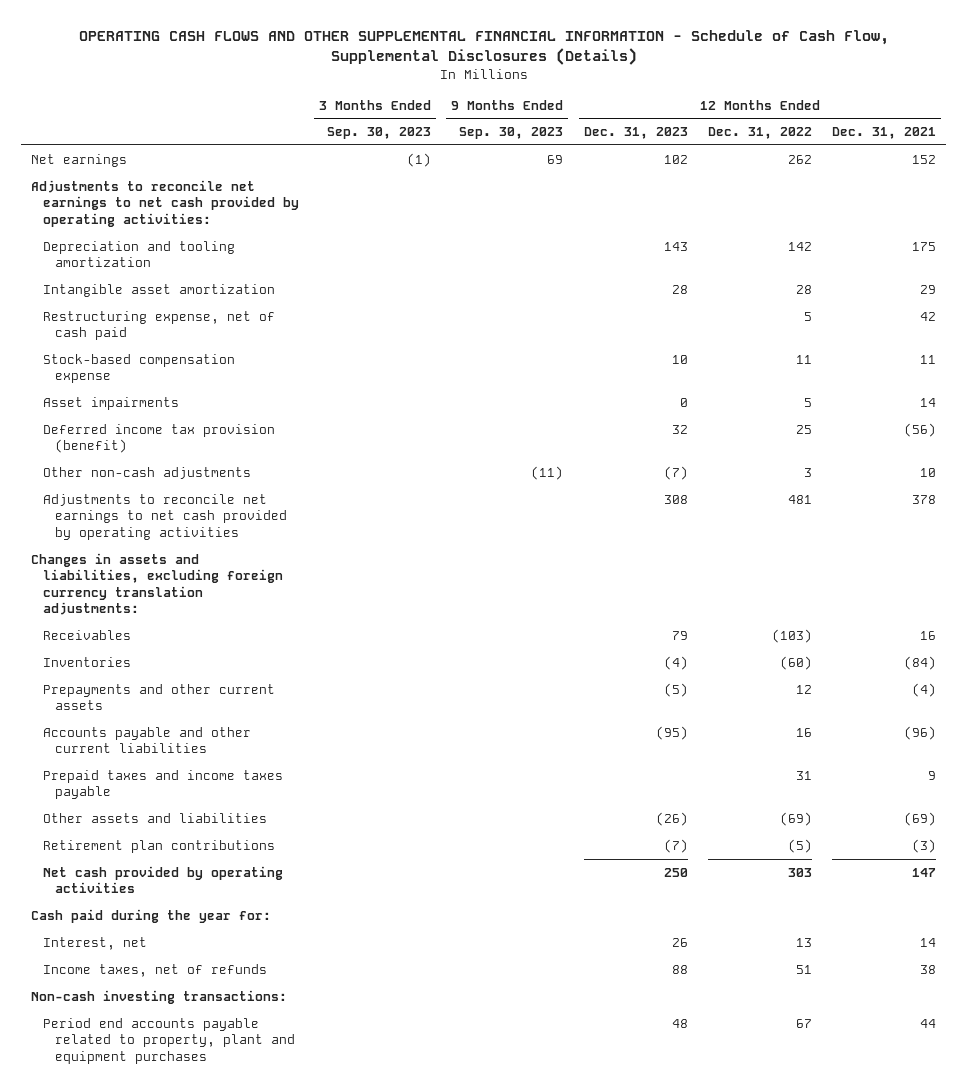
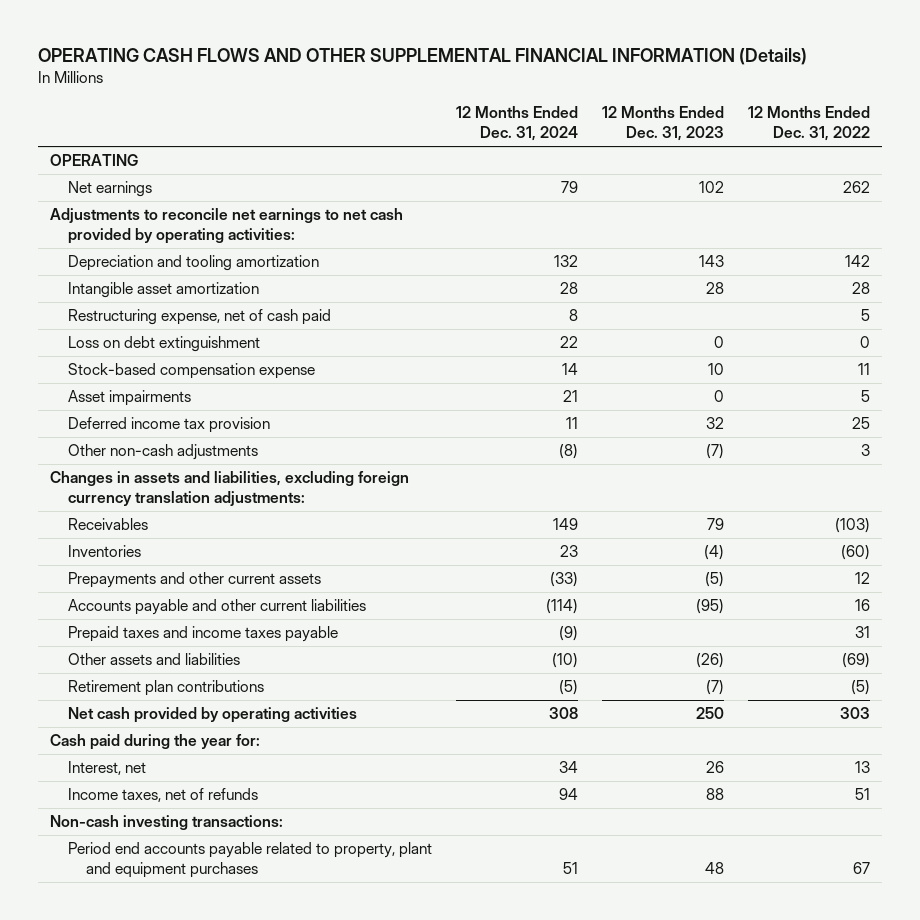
- OPERATING CASH FLOWS AND OTHER SUPPLEMENTAL FINANCIAL INFORMATION - Schedule of Cash Flow, Supplemental Disclosures (Details)
+ OPERATING CASH FLOWS AND OTHER SUPPLEMENTAL FINANCIAL INFORMATION (Details)
- | 3 Months Ended Sep. 30, 2023 | 9 Months Ended Sep. 30, 2023 | 12 Months Ended Dec. 31, 2023 | 12 Months Ended Dec. 31, 2022 | 12 Months Ended Dec. 31, 2021
+ | 12 Months Ended Dec. 31, 2024 | 12 Months Ended Dec. 31, 2023 | 12 Months Ended Dec. 31, 2022
+ OPERATING
+ Loss on debt extinguishment | 22 | 0 | 0
- Deferred income tax provision (benefit) | | | 32 | 25 | (56)
+ Deferred income tax provision | 11 | 32 | 25
- Adjustments to reconcile net earnings to net cash provided by operating activities | | | 308 | 481 | 378

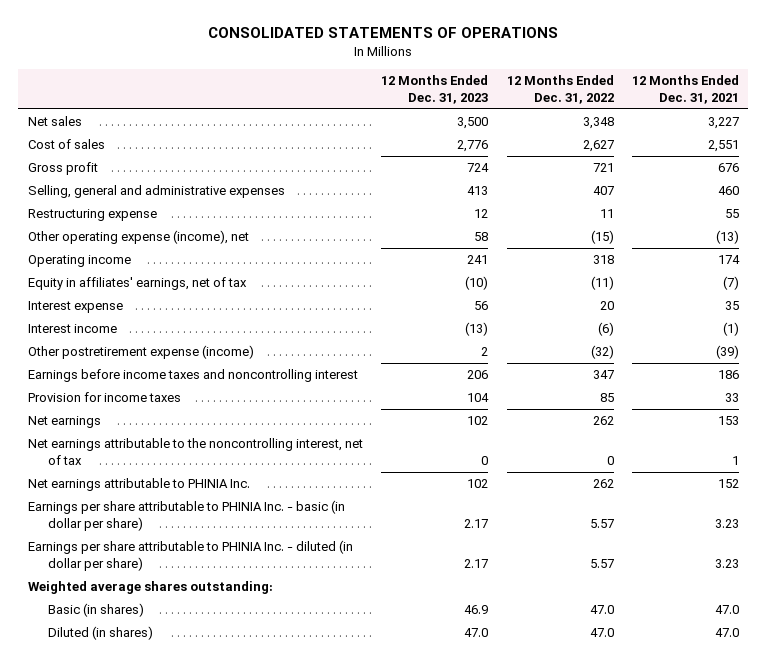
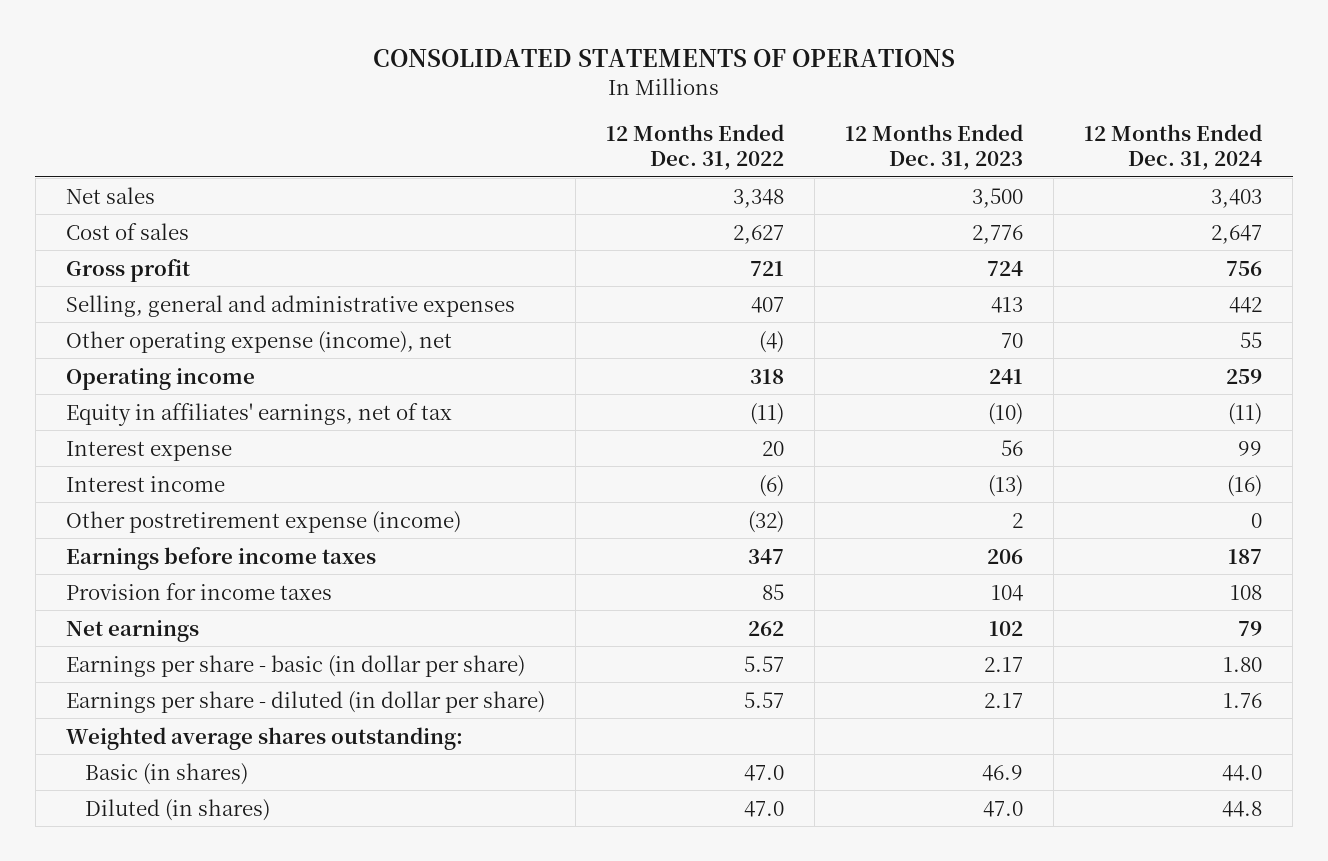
- | 12 Months Ended Dec. 31, 2023 | 12 Months Ended Dec. 31, 2022 | 12 Months Ended Dec. 31, 2021
+ | 12 Months Ended Dec. 31, 2022 | 12 Months Ended Dec. 31, 2023 | 12 Months Ended Dec. 31, 2024
- Restructuring expense | 12 | 11 | 55
- Other operating expense (income), net | 58 | (15) | (13)
+ Other operating expense (income), net | (4) | 70 | 55
- Earnings before income taxes and noncontrolling interest | 206 | 347 | 186
+ Earnings before income taxes | 347 | 206 | 187
- Net earnings attributable to the noncontrolling interest, net of tax | 0 | 0 | 1
- Net earnings attributable to PHINIA Inc. | 102 | 262 | 152
- Earnings per share attributable to PHINIA Inc. - basic (in dollar per share) | 2.17 | 5.57 | 3.23
- Earnings per share attributable to PHINIA Inc. - diluted (in dollar per share) | 2.17 | 5.57 | 3.23
+ Earnings per share - basic (in dollar per share) | 5.57 | 2.17 | 1.80
+ Earnings per share - diluted (in dollar per share) | 5.57 | 2.17 | 1.76

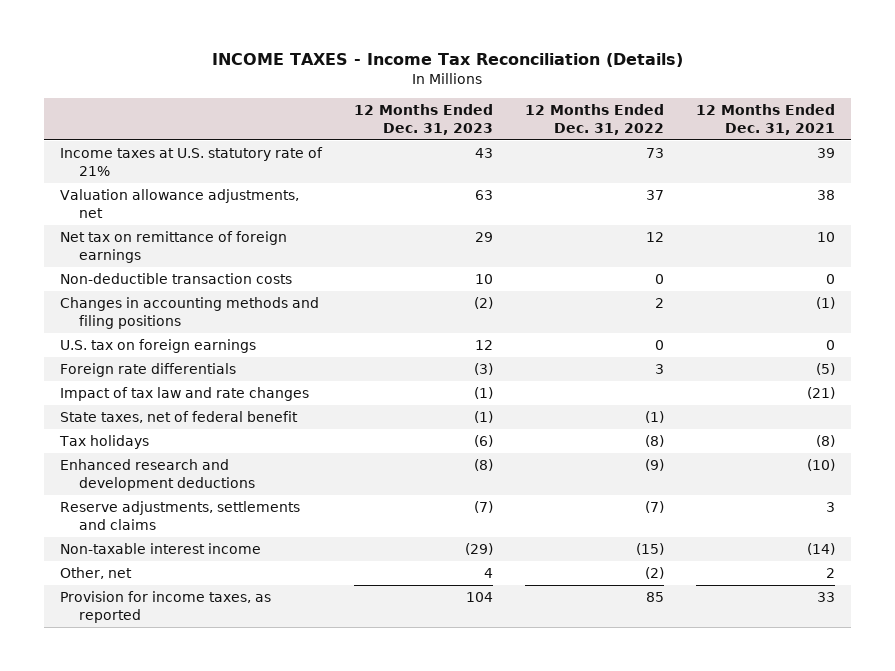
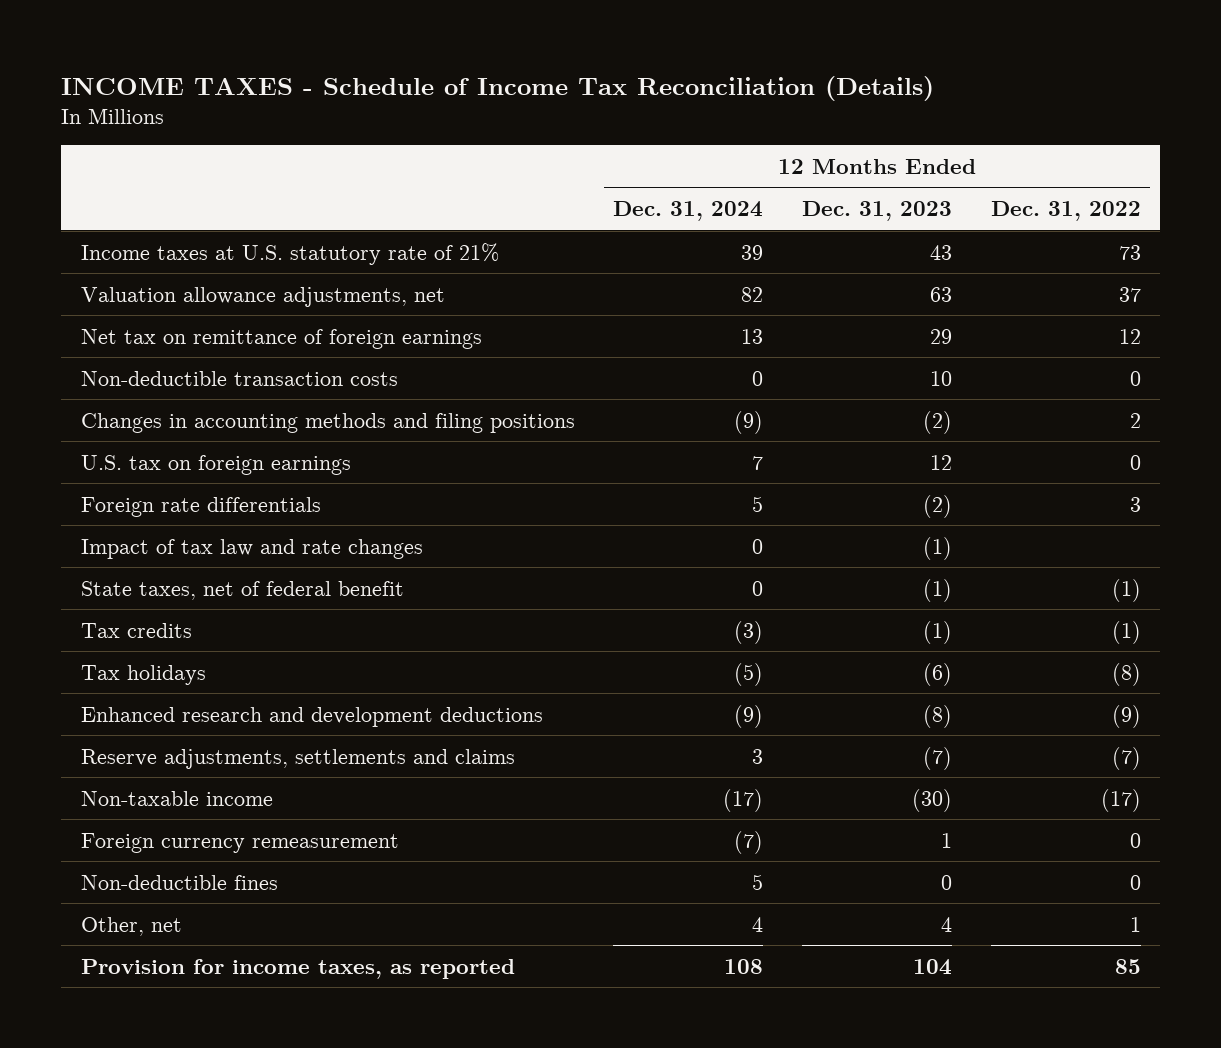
- INCOME TAXES - Income Tax Reconciliation (Details)
+ INCOME TAXES - Schedule of Income Tax Reconciliation (Details)
- | 12 Months Ended Dec. 31, 2023 | 12 Months Ended Dec. 31, 2022 | 12 Months Ended Dec. 31, 2021
+ | 12 Months Ended Dec. 31, 2024 | 12 Months Ended Dec. 31, 2023 | 12 Months Ended Dec. 31, 2022
- Foreign rate differentials | (3) | 3 | (5)
+ Foreign rate differentials | 5 | (2) | 3
+ Tax credits | (3) | (1) | (1)
- Non-taxable interest income | (29) | (15) | (14)
- Other, net | 4 | (2) | 2
+ Non-taxable income | (17) | (30) | (17)
+ Foreign currency remeasurement | (7) | 1 | 0
+ Non-deductible fines | 5 | 0 | 0
+ Other, net | 4 | 4 | 1

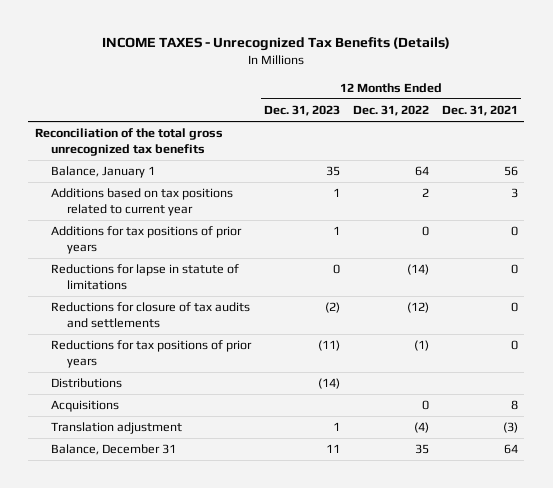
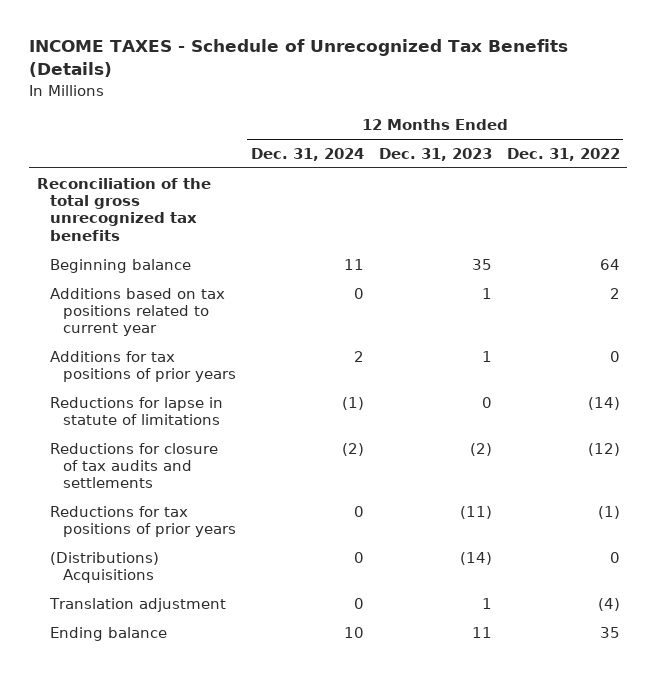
- INCOME TAXES - Unrecognized Tax Benefits (Details)
+ INCOME TAXES - Schedule of Unrecognized Tax Benefits (Details)
- | 12 Months Ended Dec. 31, 2023 | 12 Months Ended Dec. 31, 2022 | 12 Months Ended Dec. 31, 2021
+ | 12 Months Ended Dec. 31, 2024 | 12 Months Ended Dec. 31, 2023 | 12 Months Ended Dec. 31, 2022
- Balance, January 1 | 35 | 64 | 56
+ Beginning balance | 11 | 35 | 64
- Distributions | (14) | |
- Acquisitions | | 0 | 8
+ (Distributions) Acquisitions | 0 | (14) | 0
- Balance, December 31 | 11 | 35 | 64
+ Ending balance | 10 | 11 | 35

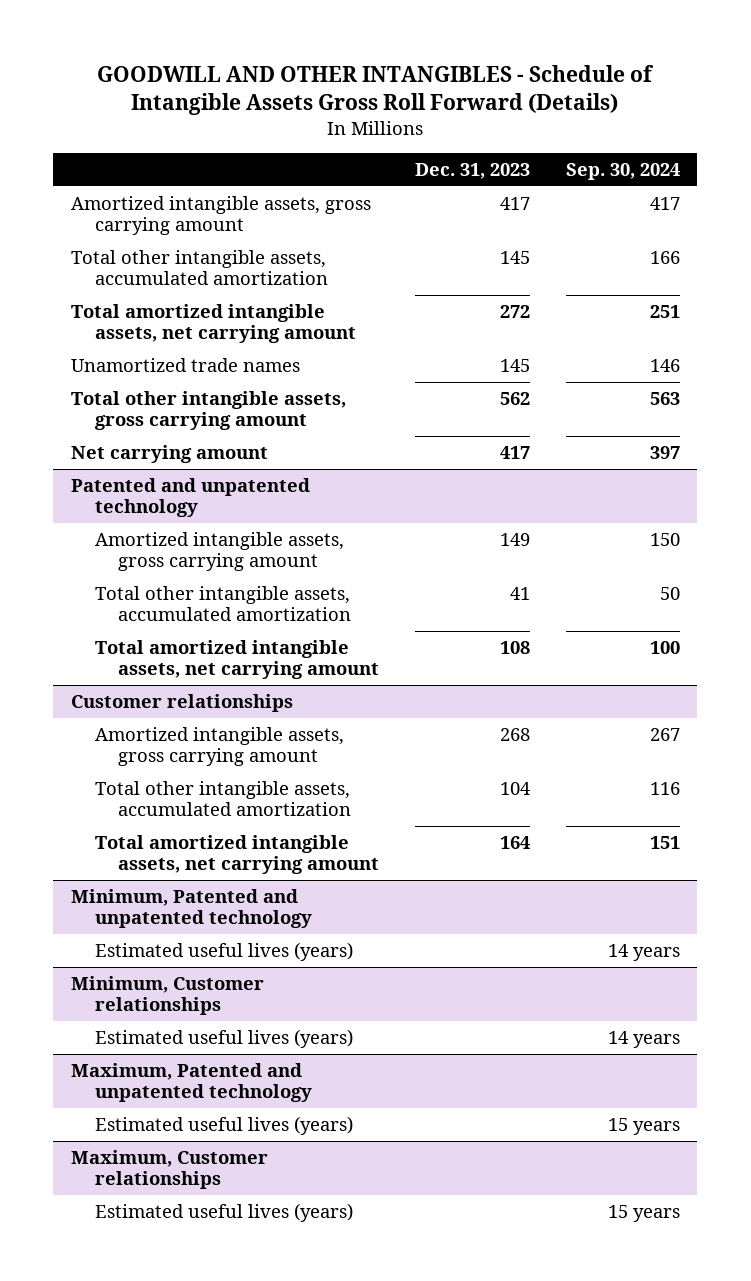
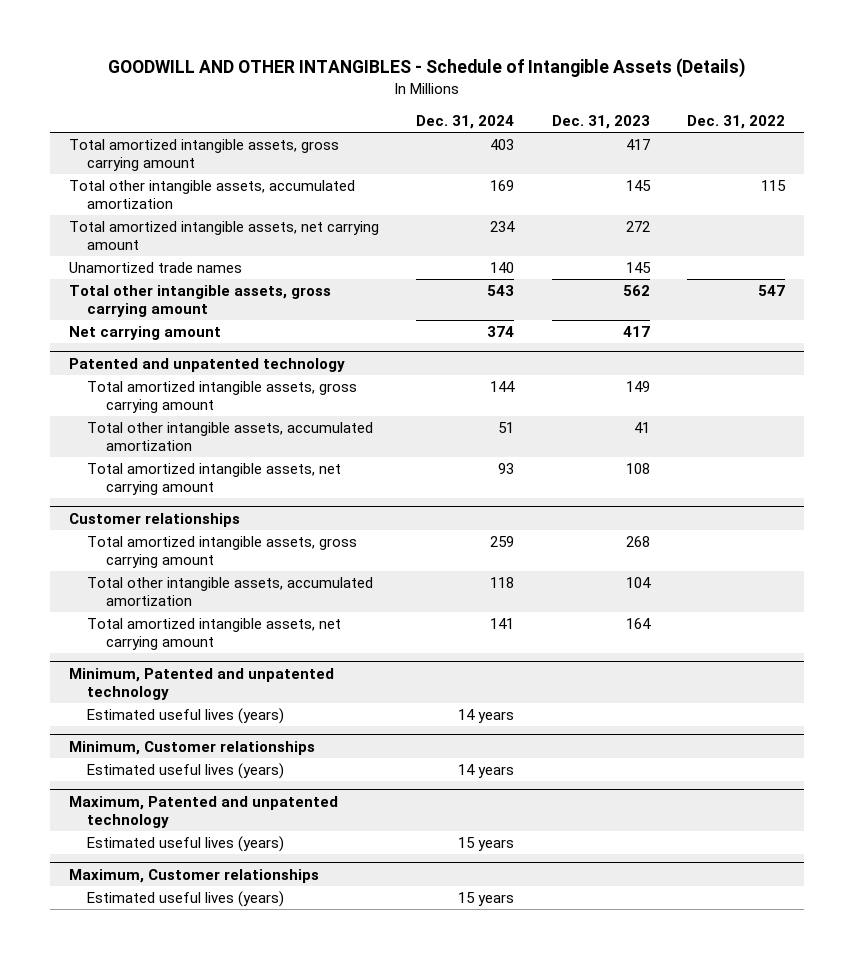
- GOODWILL AND OTHER INTANGIBLES - Schedule of Intangible Assets Gross Roll Forward (Details)
+ GOODWILL AND OTHER INTANGIBLES - Schedule of Intangible Assets (Details)
- | Dec. 31, 2023 | Sep. 30, 2024
+ | Dec. 31, 2024 | Dec. 31, 2023 | Dec. 31, 2022
- Amortized intangible assets, gross carrying amount | 417 | 417
+ Total amortized intangible assets, gross carrying amount | 403 | 417 |
@ Patented and unpatented technology
- Amortized intangible assets, gross carrying amount | 149 | 150
+ Total amortized intangible assets, gross carrying amount | 144 | 149 |
@ Customer relationships
- Amortized intangible assets, gross carrying amount | 268 | 267
+ Total amortized intangible assets, gross carrying amount | 259 | 268 |

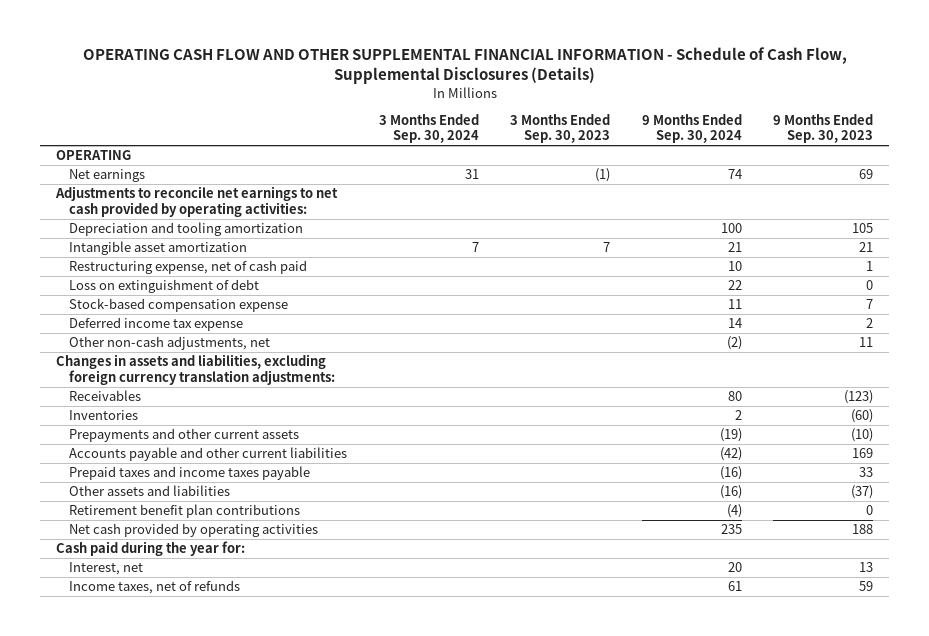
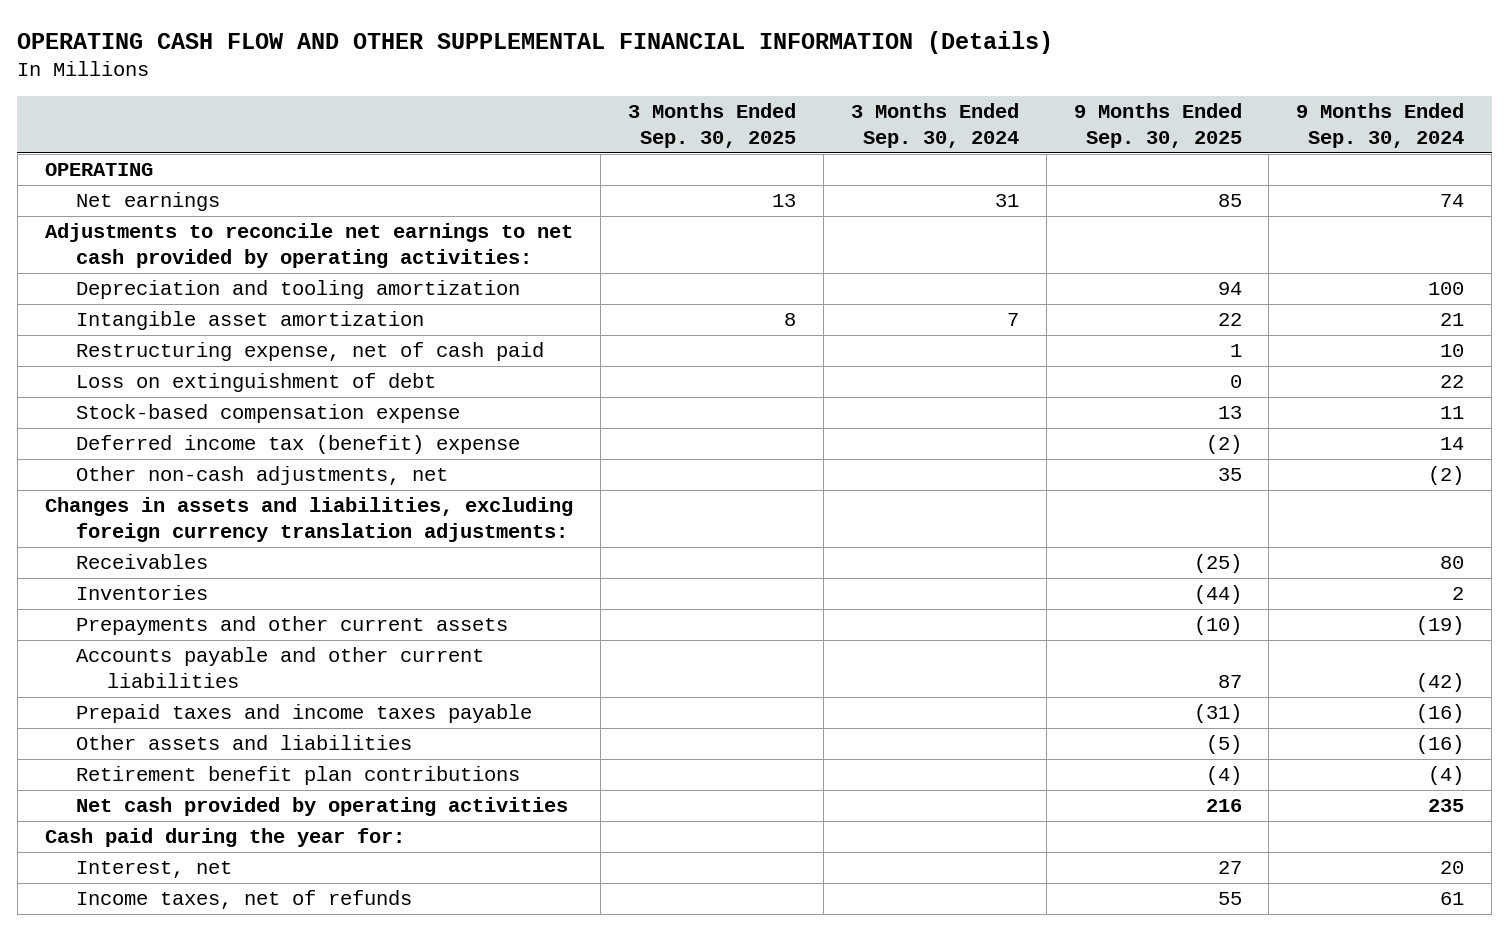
- OPERATING CASH FLOW AND OTHER SUPPLEMENTAL FINANCIAL INFORMATION - Schedule of Cash Flow, Supplemental Disclosures (Details)
+ OPERATING CASH FLOW AND OTHER SUPPLEMENTAL FINANCIAL INFORMATION (Details)
- | 3 Months Ended Sep. 30, 2024 | 3 Months Ended Sep. 30, 2023 | 9 Months Ended Sep. 30, 2024 | 9 Months Ended Sep. 30, 2023
+ | 3 Months Ended Sep. 30, 2025 | 3 Months Ended Sep. 30, 2024 | 9 Months Ended Sep. 30, 2025 | 9 Months Ended Sep. 30, 2024
- Deferred income tax expense | | | 14 | 2
+ Deferred income tax (benefit) expense | | | (2) | 14

